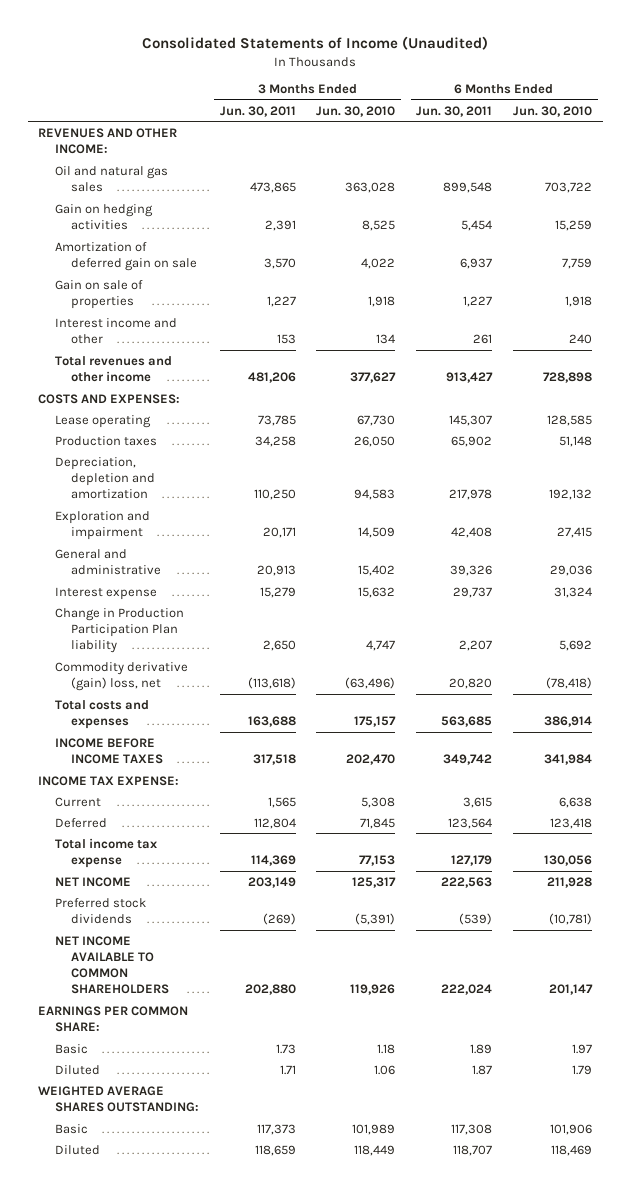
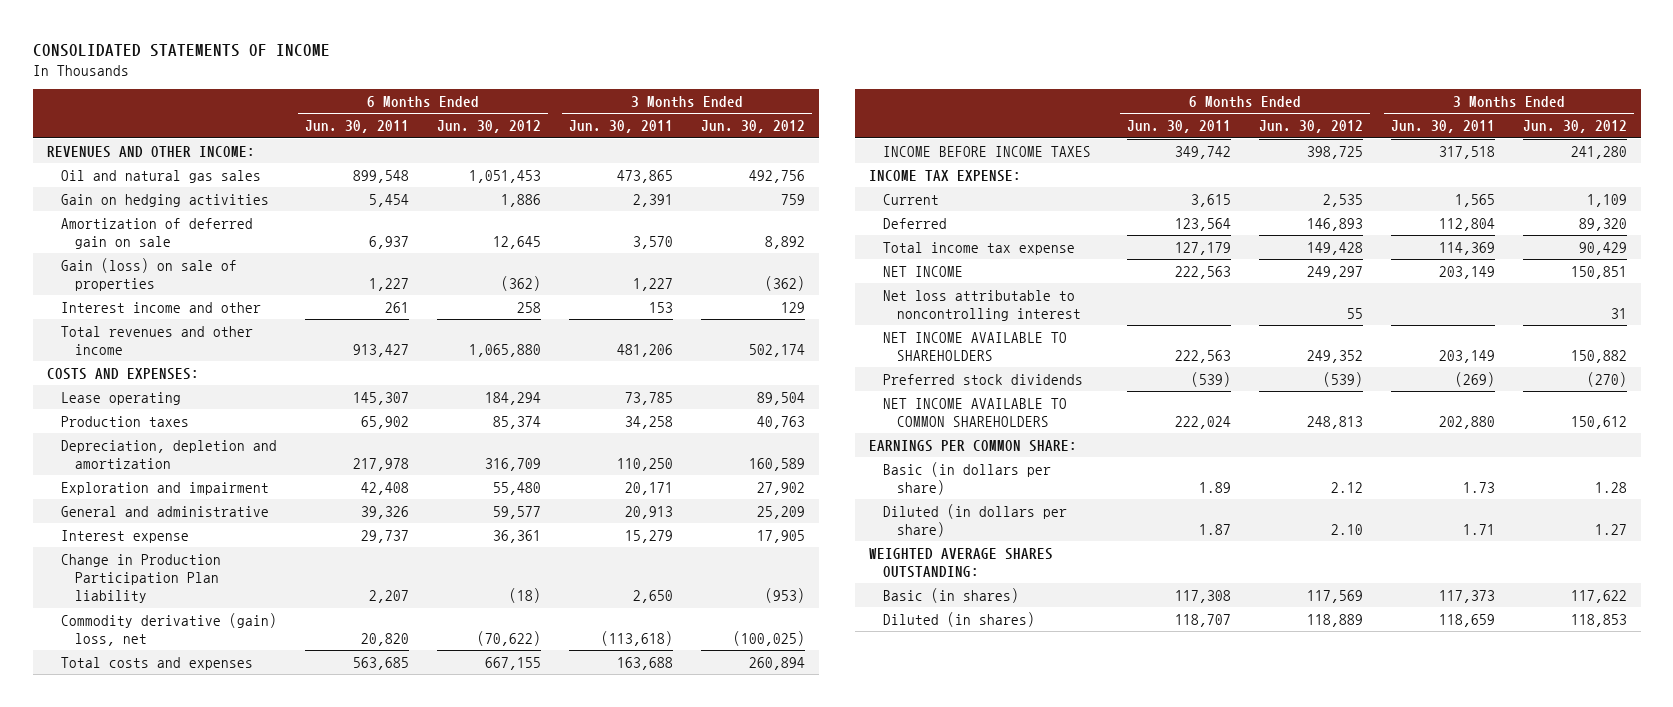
- Consolidated Statements of Income (Unaudited)
+ CONSOLIDATED STATEMENTS OF INCOME
- | 3 Months Ended Jun. 30, 2011 | 3 Months Ended Jun. 30, 2010 | 6 Months Ended Jun. 30, 2011 | 6 Months Ended Jun. 30, 2010
+ | 6 Months Ended Jun. 30, 2011 | 6 Months Ended Jun. 30, 2012 | 3 Months Ended Jun. 30, 2011 | 3 Months Ended Jun. 30, 2012
- Gain on sale of properties | 1,227 | 1,918 | 1,227 | 1,918
+ Gain (loss) on sale of properties | 1,227 | (362) | 1,227 | (362)
+ Net loss attributable to noncontrolling interest | | 55 | | 31
+ NET INCOME AVAILABLE TO SHAREHOLDERS | 222,563 | 249,352 | 203,149 | 150,882
- Basic | 1.73 | 1.18 | 1.89 | 1.97
- Diluted | 1.71 | 1.06 | 1.87 | 1.79
+ Basic (in dollars per share) | 1.89 | 2.12 | 1.73 | 1.28
+ Diluted (in dollars per share) | 1.87 | 2.10 | 1.71 | 1.27
- Basic | 117,373 | 101,989 | 117,308 | 101,906
- Diluted | 118,659 | 118,449 | 118,707 | 118,469
+ Basic (in shares) | 117,308 | 117,569 | 117,373 | 117,622
+ Diluted (in shares) | 118,707 | 118,889 | 118,659 | 118,853

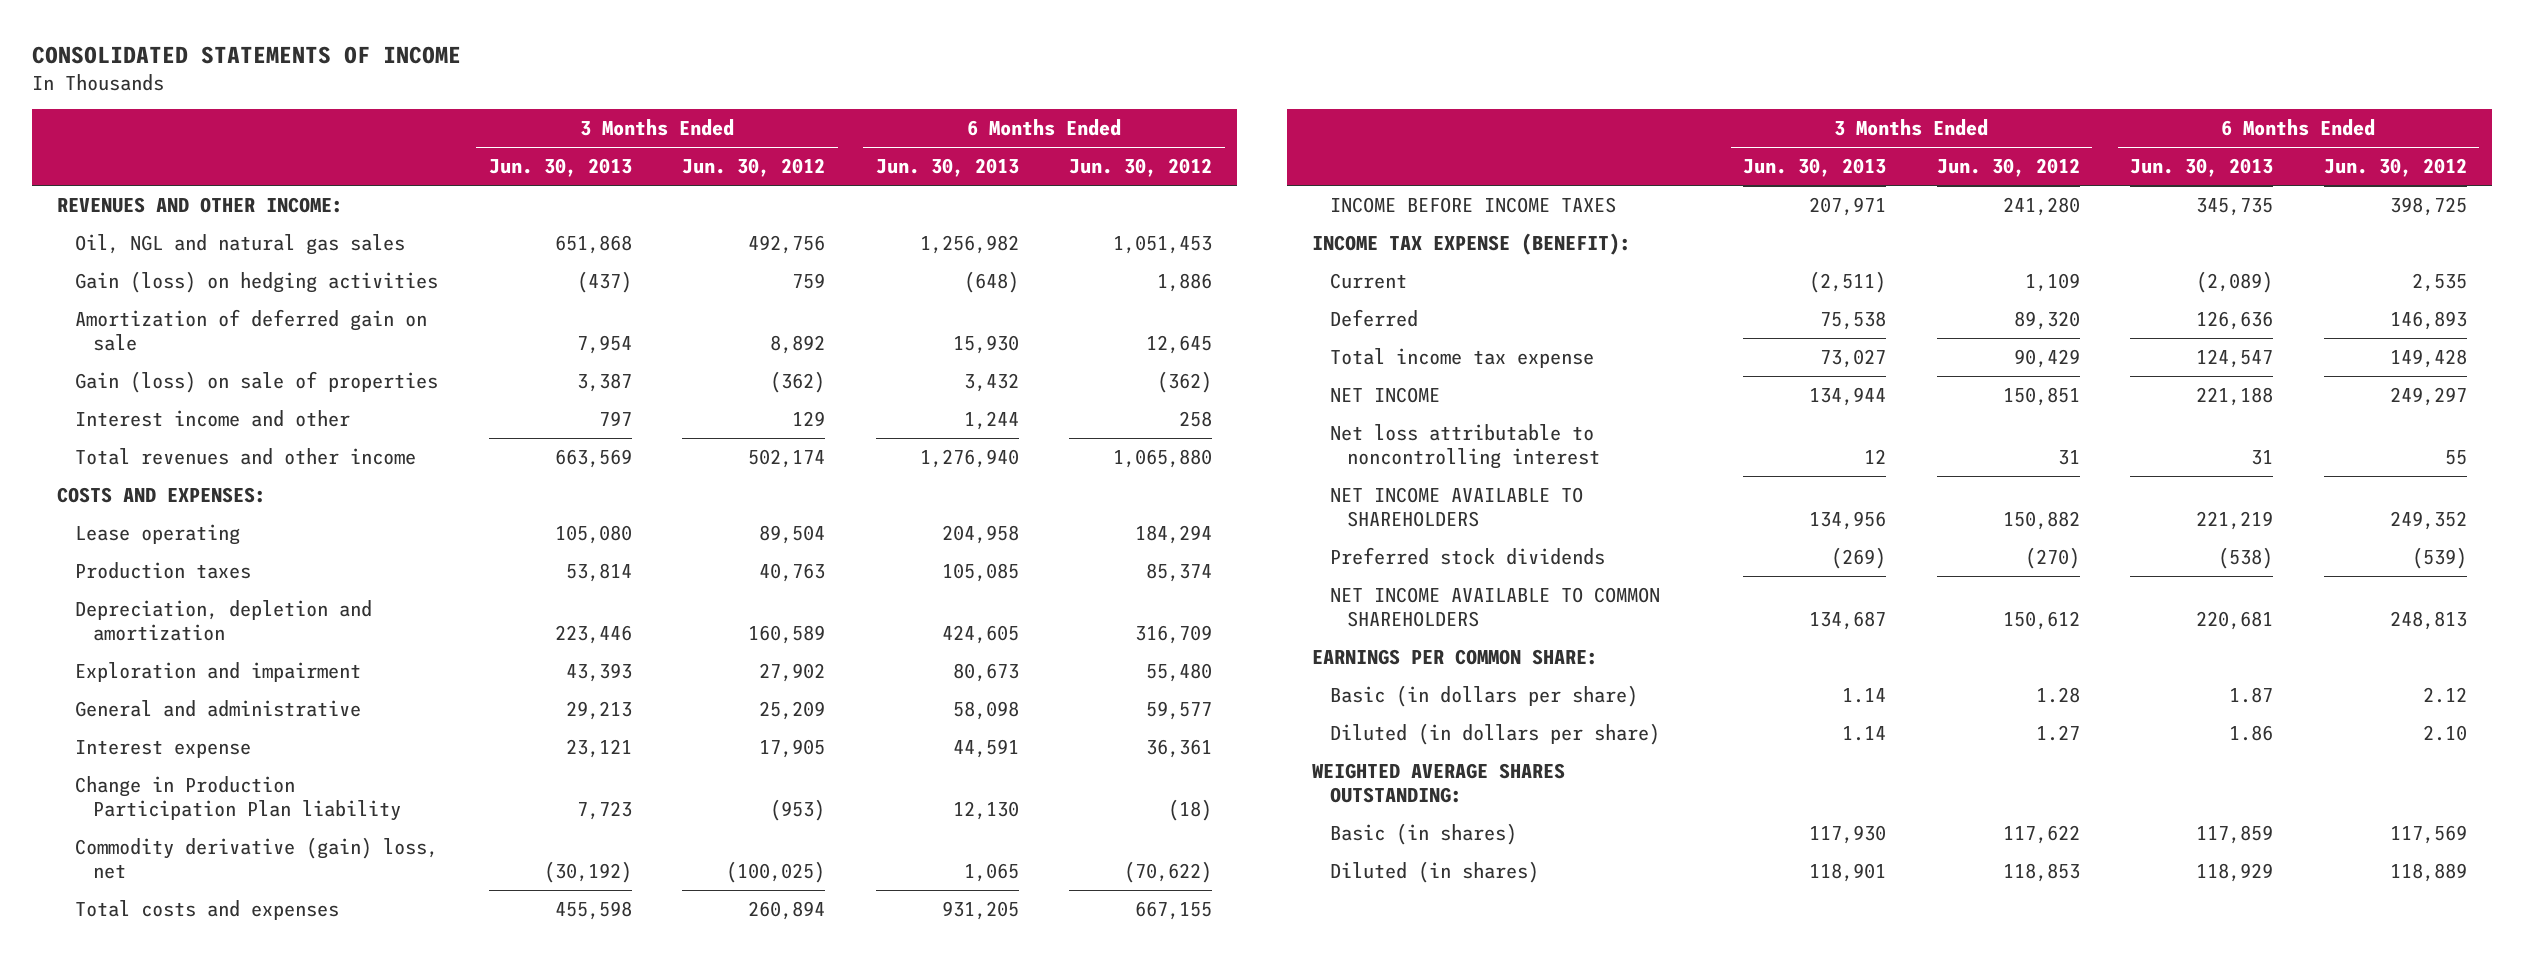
- | 6 Months Ended Jun. 30, 2011 | 6 Months Ended Jun. 30, 2012 | 3 Months Ended Jun. 30, 2011 | 3 Months Ended Jun. 30, 2012
+ | 3 Months Ended Jun. 30, 2013 | 3 Months Ended Jun. 30, 2012 | 6 Months Ended Jun. 30, 2013 | 6 Months Ended Jun. 30, 2012
- Oil and natural gas sales | 899,548 | 1,051,453 | 473,865 | 492,756
- Gain on hedging activities | 5,454 | 1,886 | 2,391 | 759
+ Oil, NGL and natural gas sales | 651,868 | 492,756 | 1,256,982 | 1,051,453
+ Gain (loss) on hedging activities | (437) | 759 | (648) | 1,886
- INCOME TAX EXPENSE:
+ INCOME TAX EXPENSE (BENEFIT):

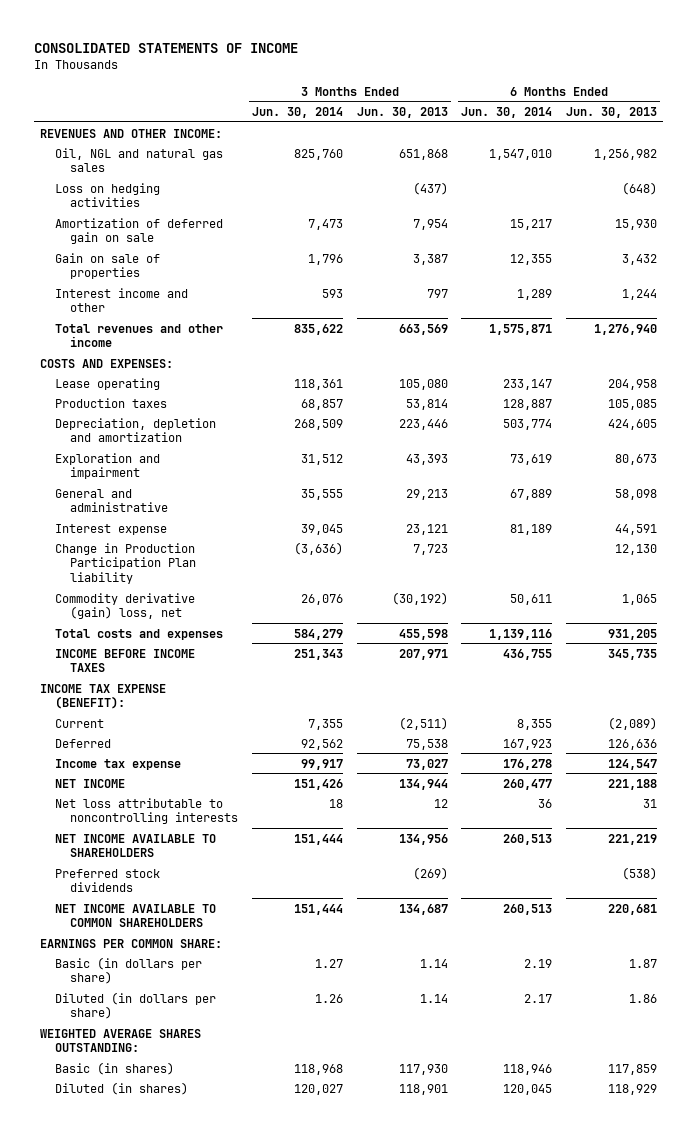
- | 3 Months Ended Jun. 30, 2013 | 3 Months Ended Jun. 30, 2012 | 6 Months Ended Jun. 30, 2013 | 6 Months Ended Jun. 30, 2012
+ | 3 Months Ended Jun. 30, 2014 | 3 Months Ended Jun. 30, 2013 | 6 Months Ended Jun. 30, 2014 | 6 Months Ended Jun. 30, 2013
- Gain (loss) on hedging activities | (437) | 759 | (648) | 1,886
+ Loss on hedging activities | | (437) | | (648)
- Gain (loss) on sale of properties | 3,387 | (362) | 3,432 | (362)
+ Gain on sale of properties | 1,796 | 3,387 | 12,355 | 3,432
- Total income tax expense | 73,027 | 90,429 | 124,547 | 149,428
+ Income tax expense | 99,917 | 73,027 | 176,278 | 124,547
- Net loss attributable to noncontrolling interest | 12 | 31 | 31 | 55
+ Net loss attributable to noncontrolling interests | 18 | 12 | 36 | 31

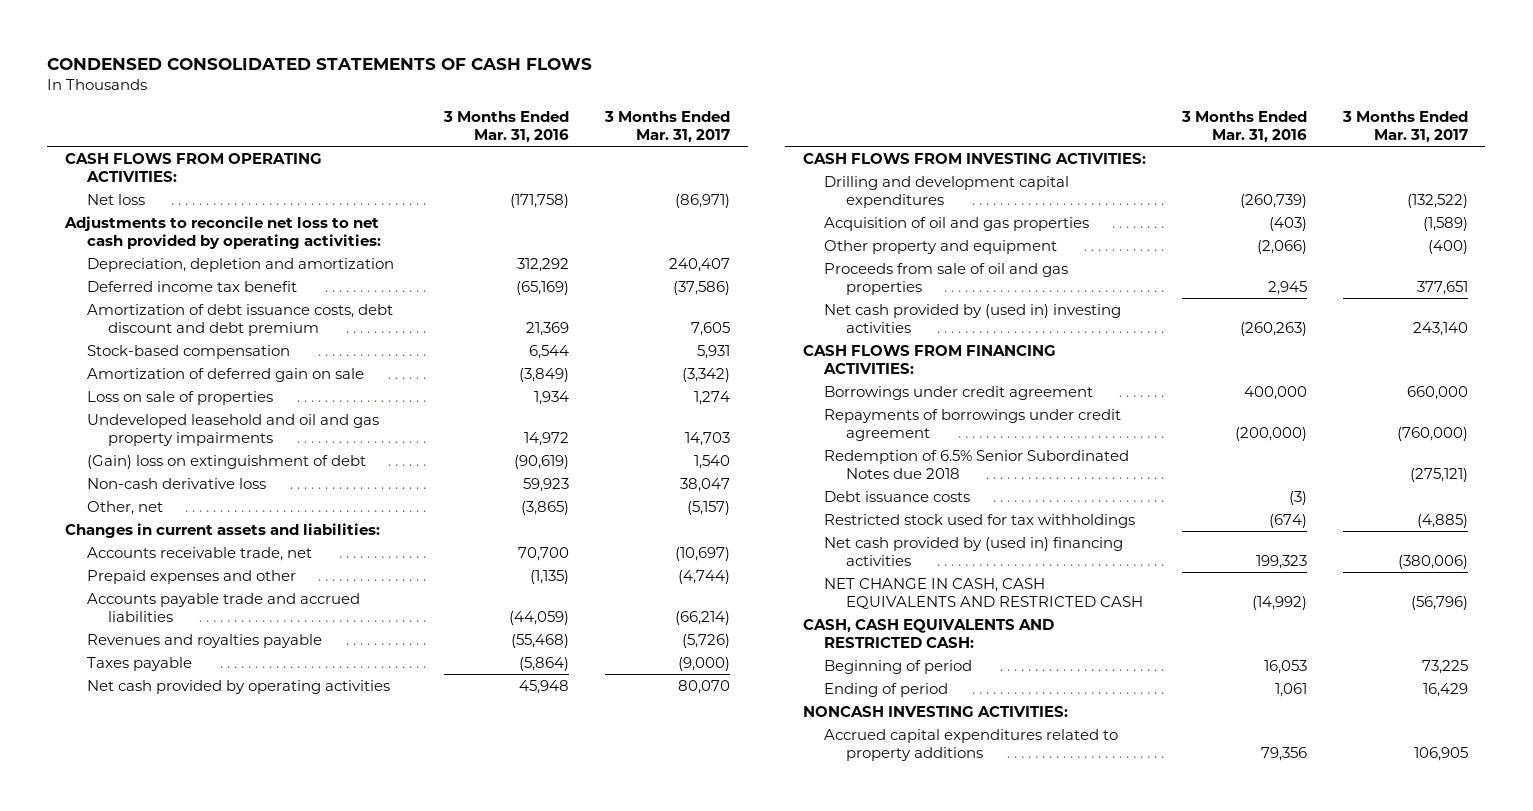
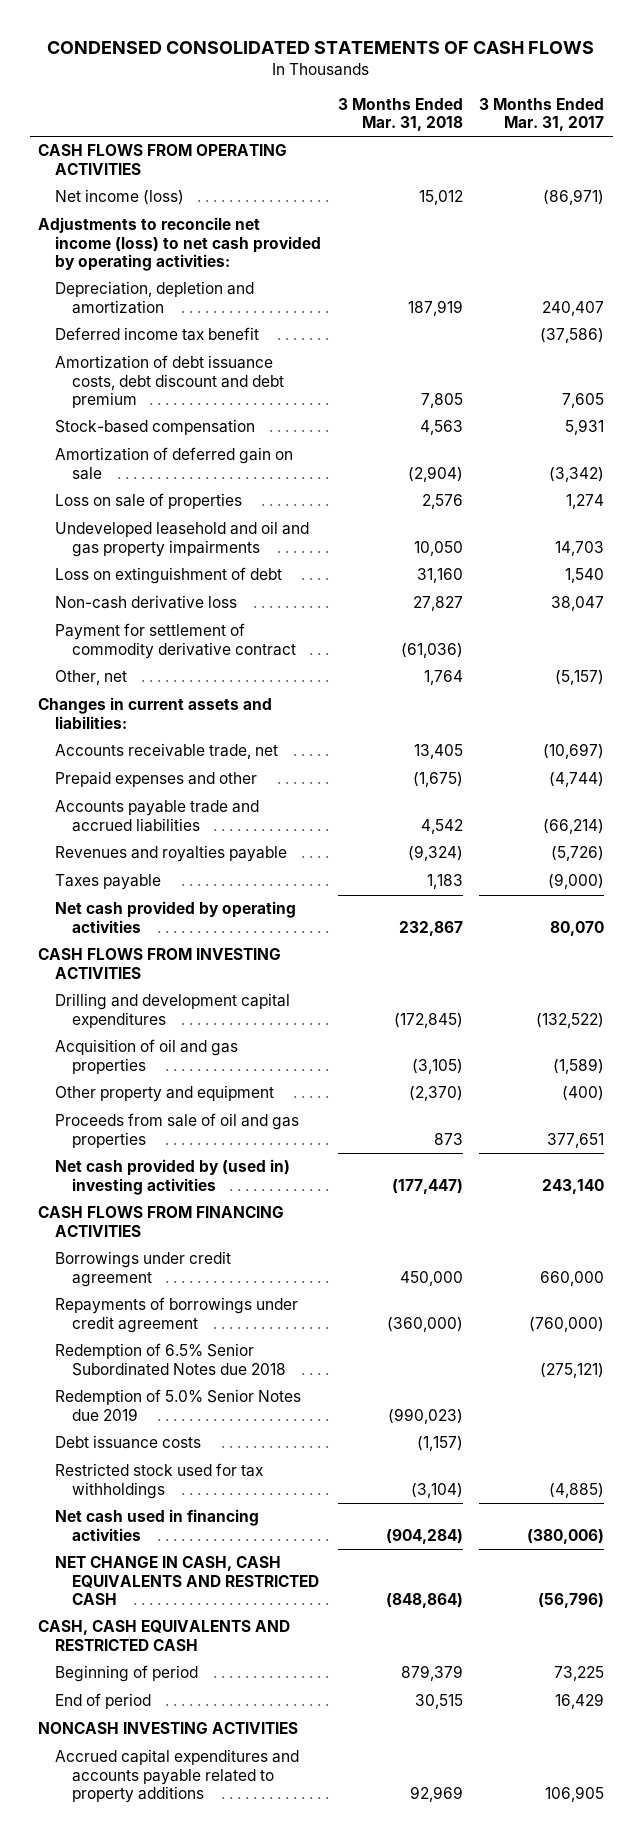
- | 3 Months Ended Mar. 31, 2016 | 3 Months Ended Mar. 31, 2017
+ | 3 Months Ended Mar. 31, 2018 | 3 Months Ended Mar. 31, 2017
- CASH FLOWS FROM OPERATING ACTIVITIES:
- Net loss | (171,758) | (86,971)
- Adjustments to reconcile net loss to net cash provided by operating activities:
+ CASH FLOWS FROM OPERATING ACTIVITIES
+ Net income (loss) | 15,012 | (86,971)
+ Adjustments to reconcile net income (loss) to net cash provided by operating activities:
- (Gain) loss on extinguishment of debt | (90,619) | 1,540
+ Loss on extinguishment of debt | 31,160 | 1,540
+ Payment for settlement of commodity derivative contract | (61,036) |
- CASH FLOWS FROM INVESTING ACTIVITIES:
+ CASH FLOWS FROM INVESTING ACTIVITIES
- CASH FLOWS FROM FINANCING ACTIVITIES:
+ CASH FLOWS FROM FINANCING ACTIVITIES
+ Redemption of 5.0% Senior Notes due 2019 | (990,023) |
- Net cash provided by (used in) financing activities | 199,323 | (380,006)
+ Net cash used in financing activities | (904,284) | (380,006)
- CASH, CASH EQUIVALENTS AND RESTRICTED CASH:
+ CASH, CASH EQUIVALENTS AND RESTRICTED CASH
- Ending of period | 1,061 | 16,429
- NONCASH INVESTING ACTIVITIES:
- Accrued capital expenditures related to property additions | 79,356 | 106,905
+ End of period | 30,515 | 16,429
+ NONCASH INVESTING ACTIVITIES
+ Accrued capital expenditures and accounts payable related to property additions | 92,969 | 106,905

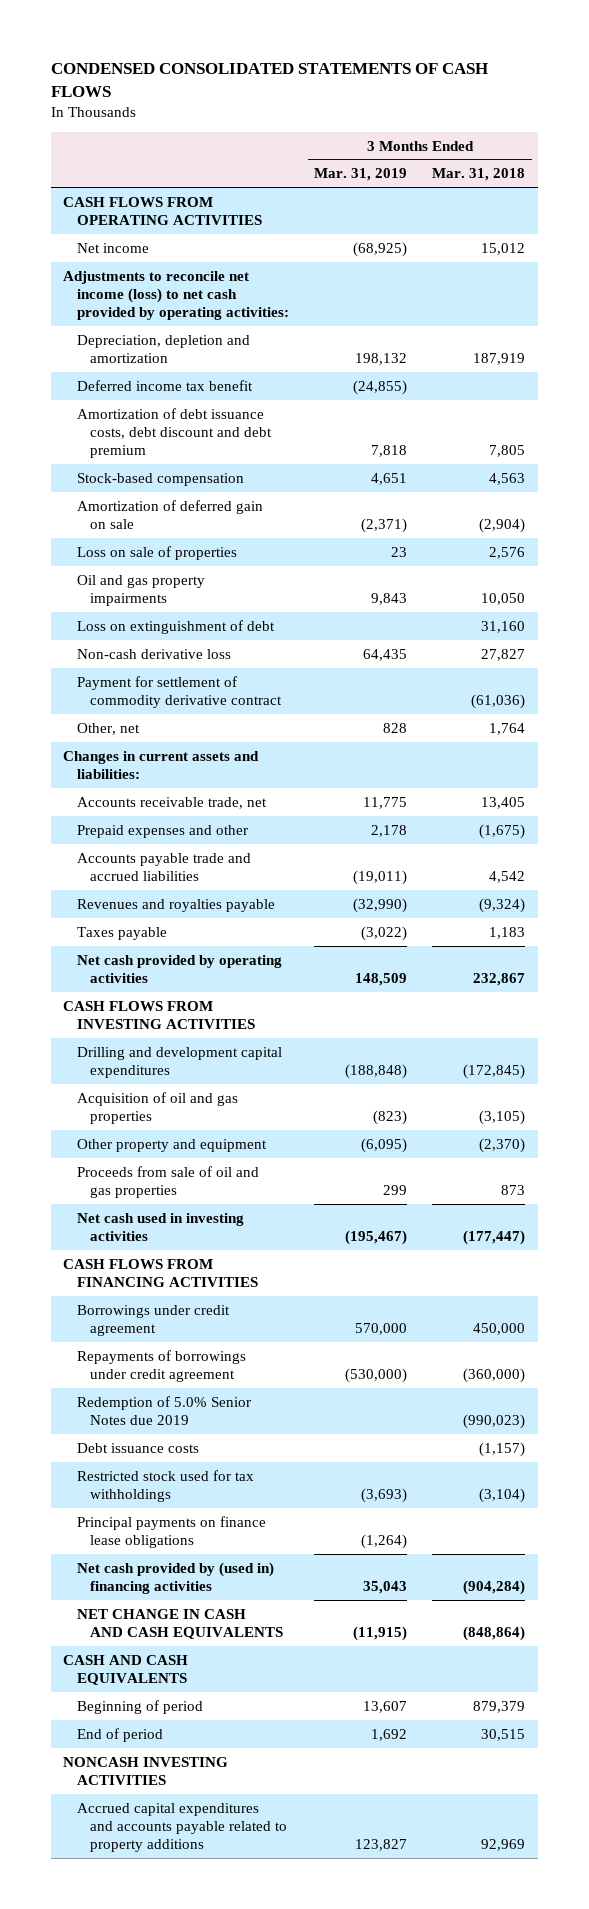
- | 3 Months Ended Mar. 31, 2018 | 3 Months Ended Mar. 31, 2017
+ | 3 Months Ended Mar. 31, 2019 | 3 Months Ended Mar. 31, 2018
- Net income (loss) | 15,012 | (86,971)
+ Net income | (68,925) | 15,012
- Undeveloped leasehold and oil and gas property impairments | 10,050 | 14,703
+ Oil and gas property impairments | 9,843 | 10,050
- Net cash provided by (used in) investing activities | (177,447) | 243,140
+ Net cash used in investing activities | (195,467) | (177,447)
- Redemption of 6.5% Senior Subordinated Notes due 2018 | | (275,121)
- Net cash used in financing activities | (904,284) | (380,006)
- NET CHANGE IN CASH, CASH EQUIVALENTS AND RESTRICTED CASH | (848,864) | (56,796)
- CASH, CASH EQUIVALENTS AND RESTRICTED CASH
+ Principal payments on finance lease obligations | (1,264) |
+ Net cash provided by (used in) financing activities | 35,043 | (904,284)
+ NET CHANGE IN CASH AND CASH EQUIVALENTS | (11,915) | (848,864)
+ CASH AND CASH EQUIVALENTS

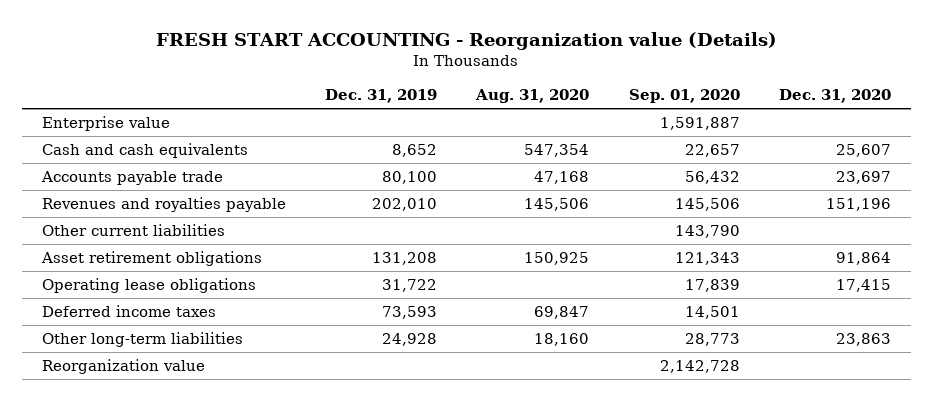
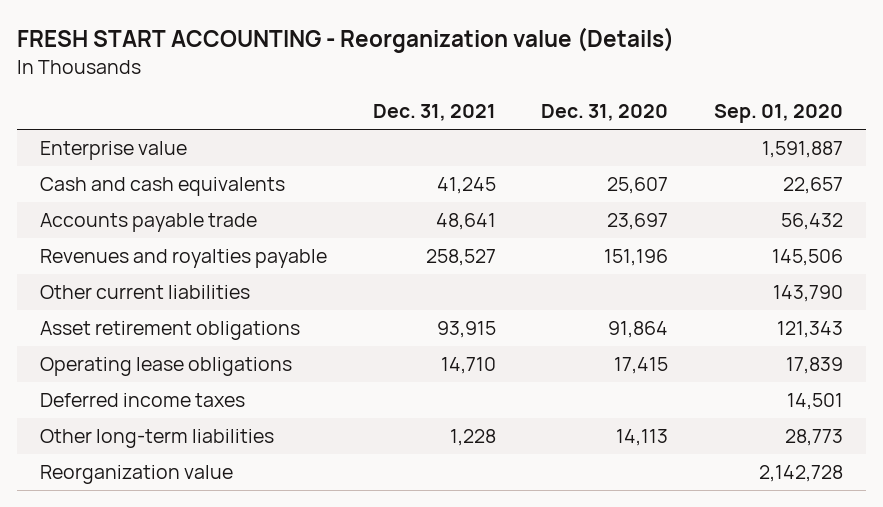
- | Dec. 31, 2019 | Aug. 31, 2020 | Sep. 01, 2020 | Dec. 31, 2020
+ | Dec. 31, 2021 | Dec. 31, 2020 | Sep. 01, 2020
- Other long-term liabilities | 24,928 | 18,160 | 28,773 | 23,863
+ Other long-term liabilities | 1,228 | 14,113 | 28,773

